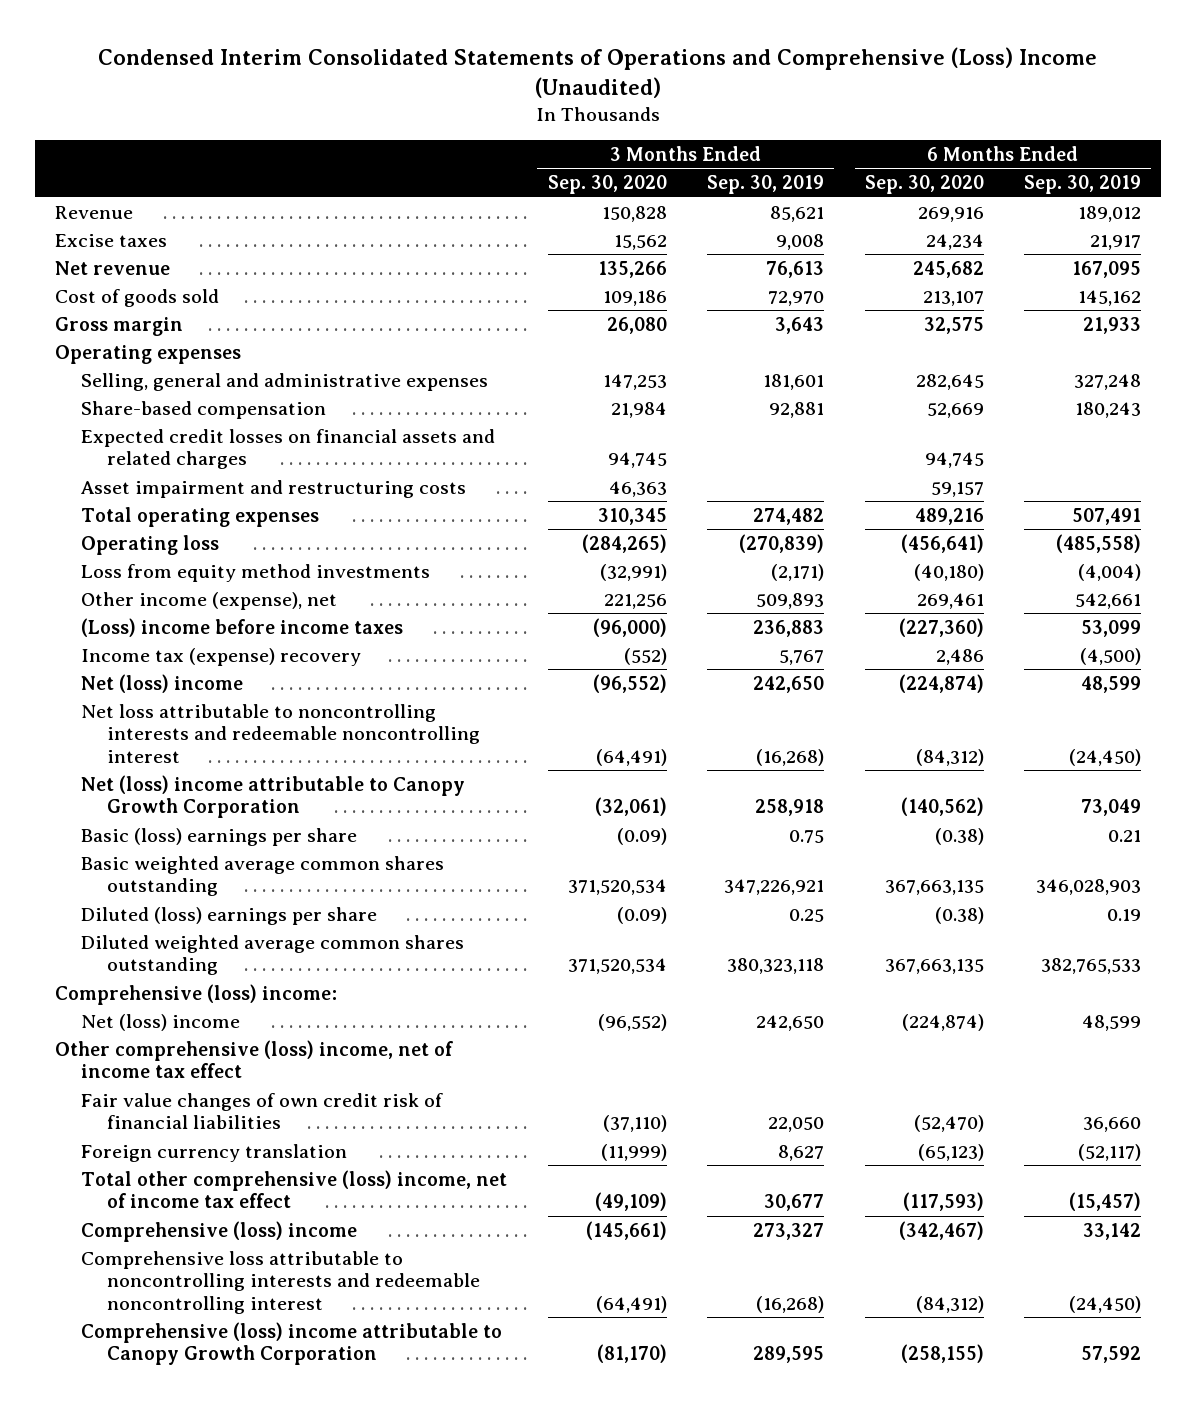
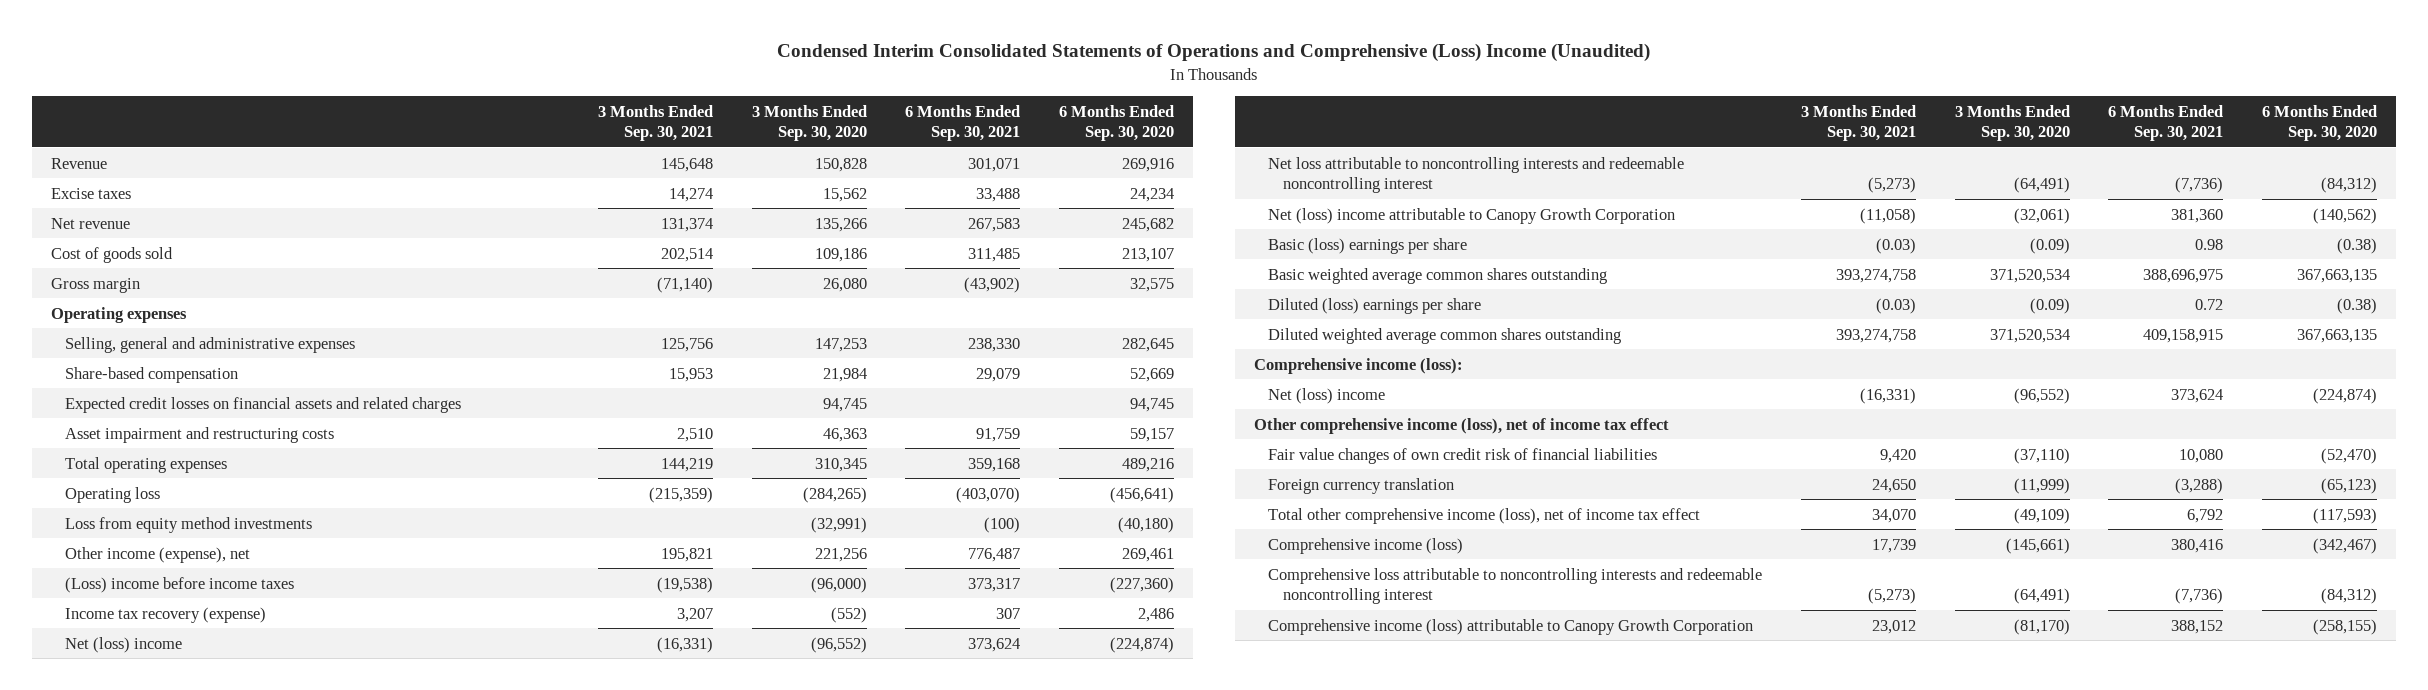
- | 3 Months Ended Sep. 30, 2020 | 3 Months Ended Sep. 30, 2019 | 6 Months Ended Sep. 30, 2020 | 6 Months Ended Sep. 30, 2019
+ | 3 Months Ended Sep. 30, 2021 | 3 Months Ended Sep. 30, 2020 | 6 Months Ended Sep. 30, 2021 | 6 Months Ended Sep. 30, 2020
- Income tax (expense) recovery | (552) | 5,767 | 2,486 | (4,500)
+ Income tax recovery (expense) | 3,207 | (552) | 307 | 2,486
- Comprehensive (loss) income:
+ Comprehensive income (loss):
- Other comprehensive (loss) income, net of income tax effect
+ Other comprehensive income (loss), net of income tax effect
- Total other comprehensive (loss) income, net of income tax effect | (49,109) | 30,677 | (117,593) | (15,457)
- Comprehensive (loss) income | (145,661) | 273,327 | (342,467) | 33,142
+ Total other comprehensive income (loss), net of income tax effect | 34,070 | (49,109) | 6,792 | (117,593)
+ Comprehensive income (loss) | 17,739 | (145,661) | 380,416 | (342,467)
- Comprehensive (loss) income attributable to Canopy Growth Corporation | (81,170) | 289,595 | (258,155) | 57,592
+ Comprehensive income (loss) attributable to Canopy Growth Corporation | 23,012 | (81,170) | 388,152 | (258,155)

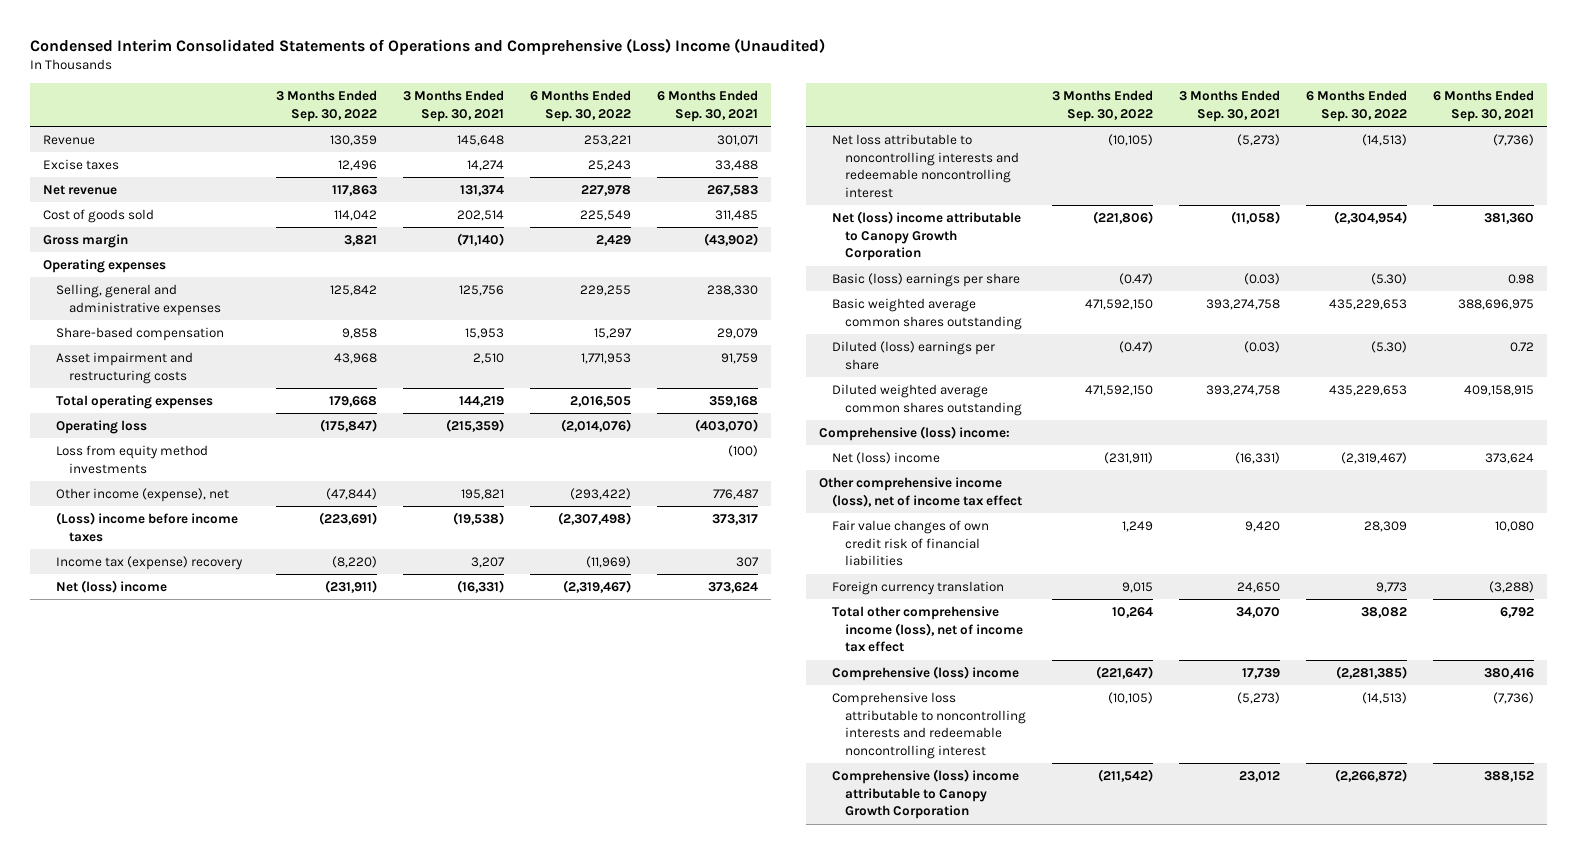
- | 3 Months Ended Sep. 30, 2021 | 3 Months Ended Sep. 30, 2020 | 6 Months Ended Sep. 30, 2021 | 6 Months Ended Sep. 30, 2020
+ | 3 Months Ended Sep. 30, 2022 | 3 Months Ended Sep. 30, 2021 | 6 Months Ended Sep. 30, 2022 | 6 Months Ended Sep. 30, 2021
- Expected credit losses on financial assets and related charges | | 94,745 | | 94,745
- Income tax recovery (expense) | 3,207 | (552) | 307 | 2,486
+ Income tax (expense) recovery | (8,220) | 3,207 | (11,969) | 307
- Comprehensive income (loss):
+ Comprehensive (loss) income:
- Comprehensive income (loss) | 17,739 | (145,661) | 380,416 | (342,467)
+ Comprehensive (loss) income | (221,647) | 17,739 | (2,281,385) | 380,416
- Comprehensive income (loss) attributable to Canopy Growth Corporation | 23,012 | (81,170) | 388,152 | (258,155)
+ Comprehensive (loss) income attributable to Canopy Growth Corporation | (211,542) | 23,012 | (2,266,872) | 388,152

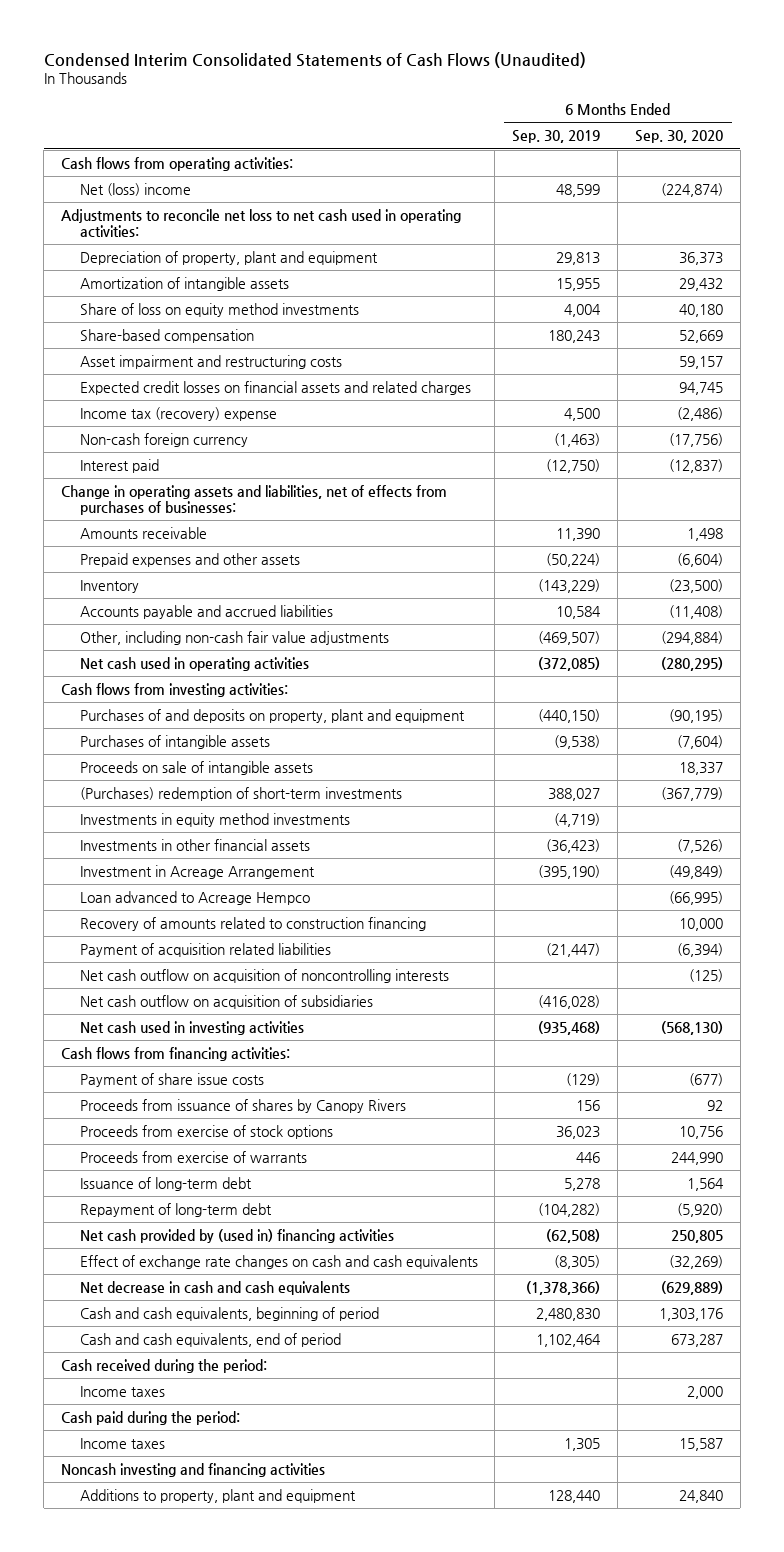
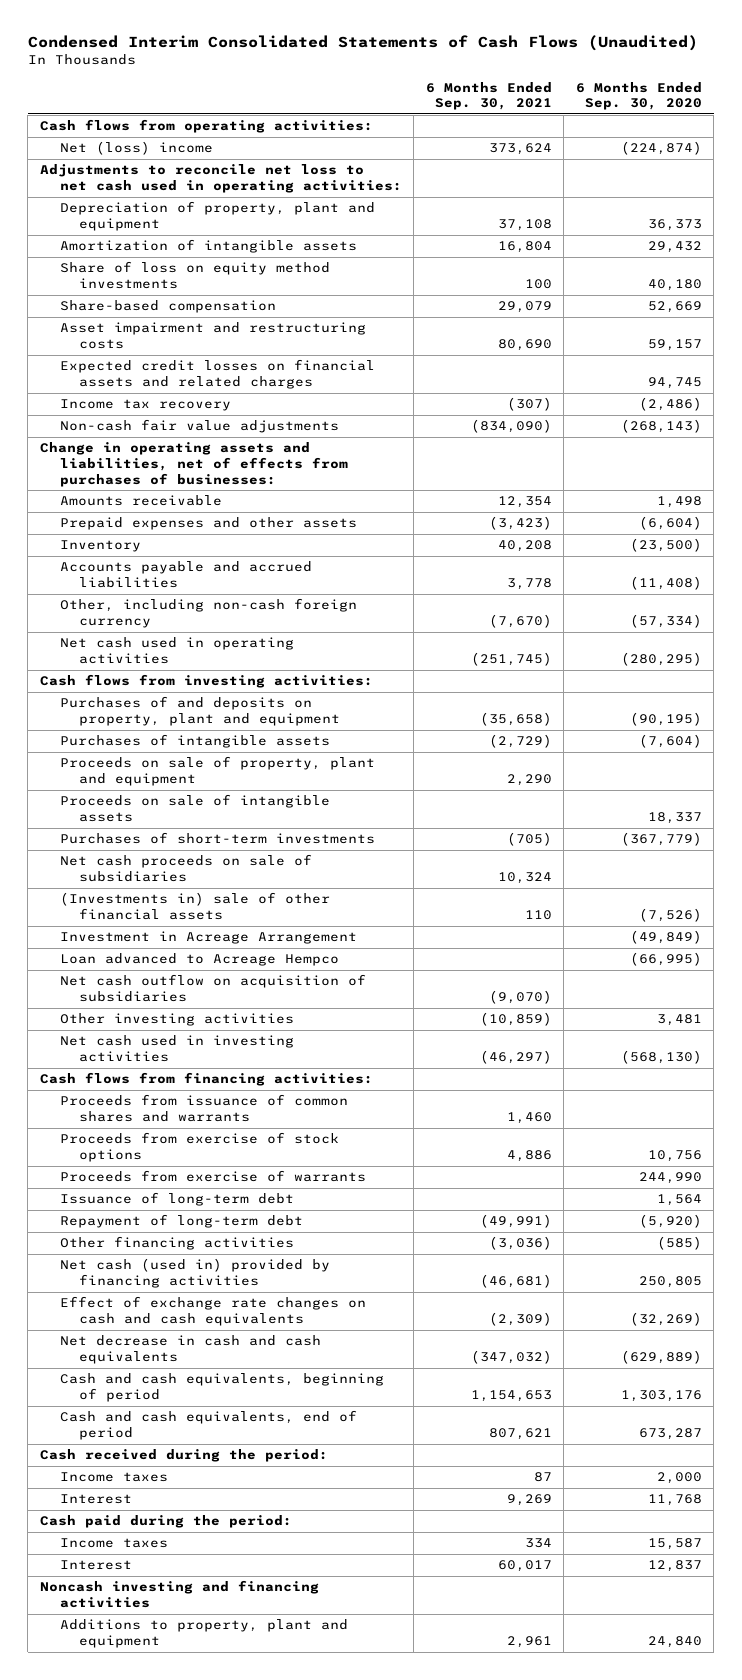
- | 6 Months Ended Sep. 30, 2019 | 6 Months Ended Sep. 30, 2020
+ | 6 Months Ended Sep. 30, 2021 | 6 Months Ended Sep. 30, 2020
- Income tax (recovery) expense | 4,500 | (2,486)
- Non-cash foreign currency | (1,463) | (17,756)
- Interest paid | (12,750) | (12,837)
+ Income tax recovery | (307) | (2,486)
+ Non-cash fair value adjustments | (834,090) | (268,143)
- Other, including non-cash fair value adjustments | (469,507) | (294,884)
+ Other, including non-cash foreign currency | (7,670) | (57,334)
+ Proceeds on sale of property, plant and equipment | 2,290 |
- (Purchases) redemption of short-term investments | 388,027 | (367,779)
- Investments in equity method investments | (4,719) |
- Investments in other financial assets | (36,423) | (7,526)
+ Purchases of short-term investments | (705) | (367,779)
+ Net cash proceeds on sale of subsidiaries | 10,324 |
+ (Investments in) sale of other financial assets | 110 | (7,526)
- Recovery of amounts related to construction financing | | 10,000
- Payment of acquisition related liabilities | (21,447) | (6,394)
- Net cash outflow on acquisition of noncontrolling interests | | (125)
+ Other investing activities | (10,859) | 3,481
- Payment of share issue costs | (129) | (677)
- Proceeds from issuance of shares by Canopy Rivers | 156 | 92
+ Proceeds from issuance of common shares and warrants | 1,460 |
- Net cash provided by (used in) financing activities | (62,508) | 250,805
+ Other financing activities | (3,036) | (585)
+ Net cash (used in) provided by financing activities | (46,681) | 250,805
+ Interest | 9,269 | 11,768
+ Interest | 60,017 | 12,837

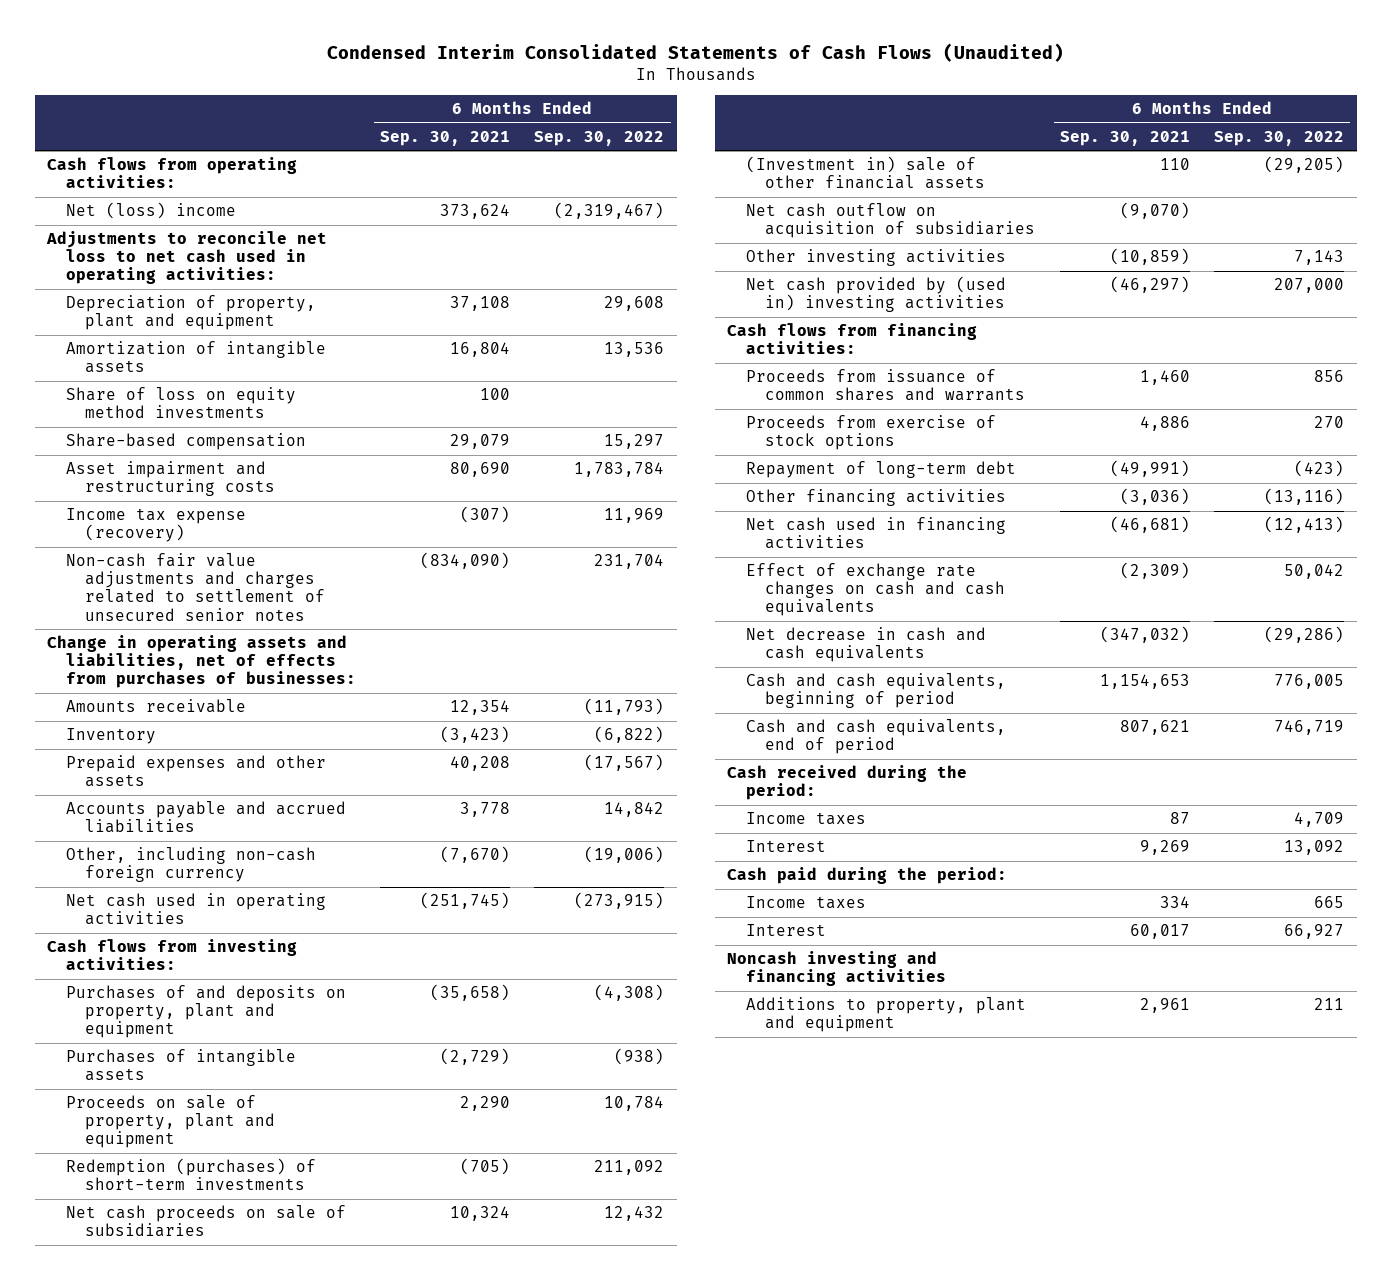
- | 6 Months Ended Sep. 30, 2021 | 6 Months Ended Sep. 30, 2020
+ | 6 Months Ended Sep. 30, 2021 | 6 Months Ended Sep. 30, 2022
- Expected credit losses on financial assets and related charges | | 94,745
- Income tax recovery | (307) | (2,486)
- Non-cash fair value adjustments | (834,090) | (268,143)
+ Income tax expense (recovery) | (307) | 11,969
+ Non-cash fair value adjustments and charges related to settlement of unsecured senior notes | (834,090) | 231,704
- Prepaid expenses and other assets | (3,423) | (6,604)
- Inventory | 40,208 | (23,500)
+ Inventory | (3,423) | (6,822)
+ Prepaid expenses and other assets | 40,208 | (17,567)
- Proceeds on sale of intangible assets | | 18,337
- Purchases of short-term investments | (705) | (367,779)
+ Redemption (purchases) of short-term investments | (705) | 211,092
- (Investments in) sale of other financial assets | 110 | (7,526)
- Investment in Acreage Arrangement | | (49,849)
- Loan advanced to Acreage Hempco | | (66,995)
+ (Investment in) sale of other financial assets | 110 | (29,205)
- Net cash used in investing activities | (46,297) | (568,130)
+ Net cash provided by (used in) investing activities | (46,297) | 207,000
- Proceeds from exercise of warrants | | 244,990
- Issuance of long-term debt | | 1,564
- Net cash (used in) provided by financing activities | (46,681) | 250,805
+ Net cash used in financing activities | (46,681) | (12,413)

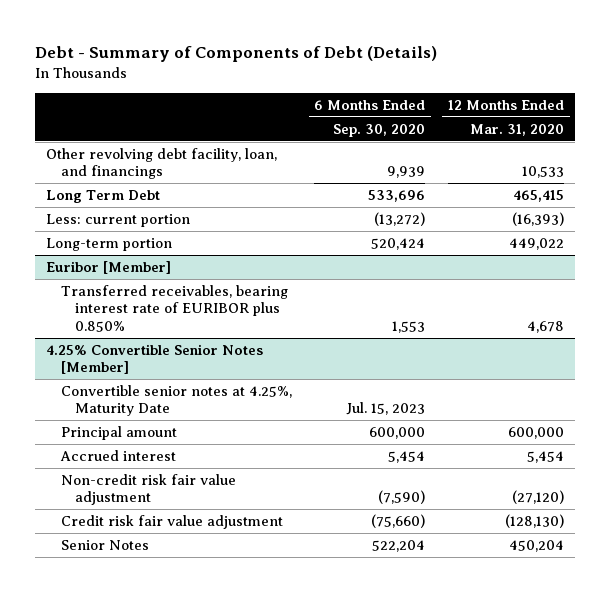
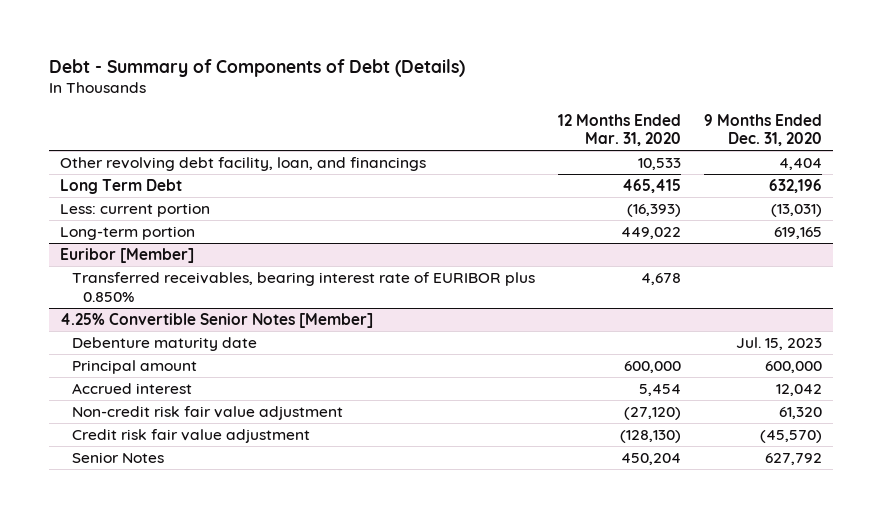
- | 6 Months Ended Sep. 30, 2020 | 12 Months Ended Mar. 31, 2020
+ | 12 Months Ended Mar. 31, 2020 | 9 Months Ended Dec. 31, 2020
@ 4.25% Convertible Senior Notes [Member]
- Convertible senior notes at 4.25%, Maturity Date | Jul. 15, 2023 |
+ Debenture maturity date | | Jul. 15, 2023

